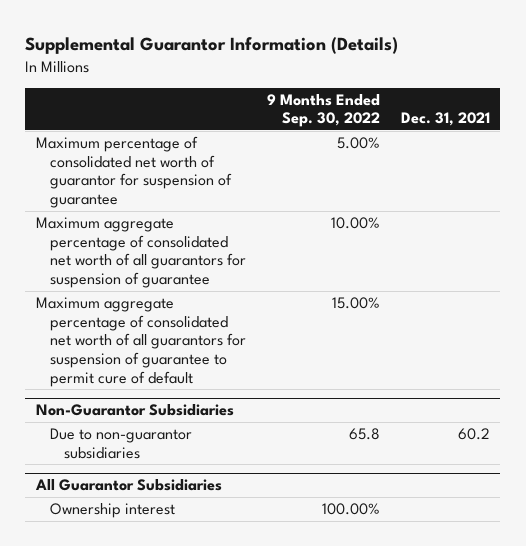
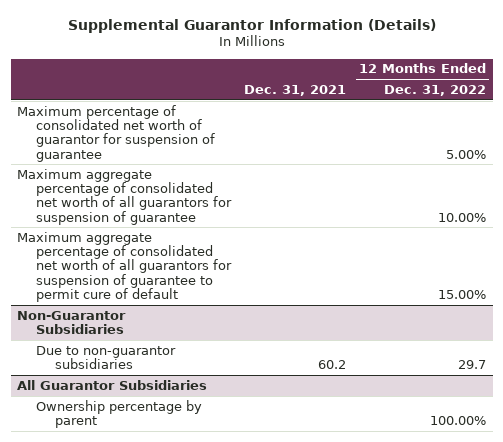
- | 9 Months Ended Sep. 30, 2022 | Dec. 31, 2021
+ | Dec. 31, 2021 | 12 Months Ended Dec. 31, 2022
@ All Guarantor Subsidiaries
- Ownership interest | 100.00% |
+ Ownership percentage by parent | | 100.00%

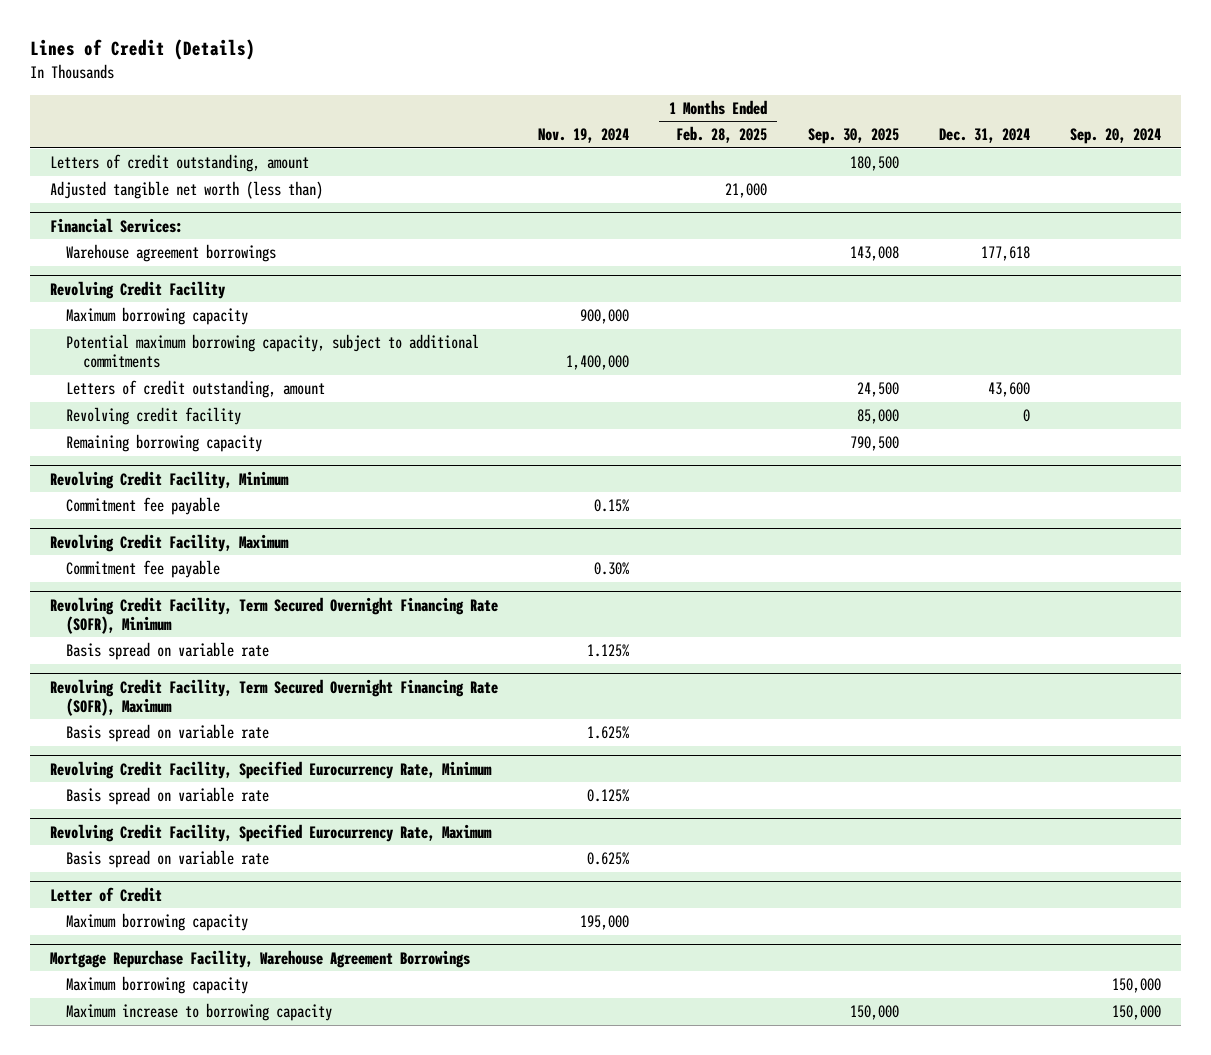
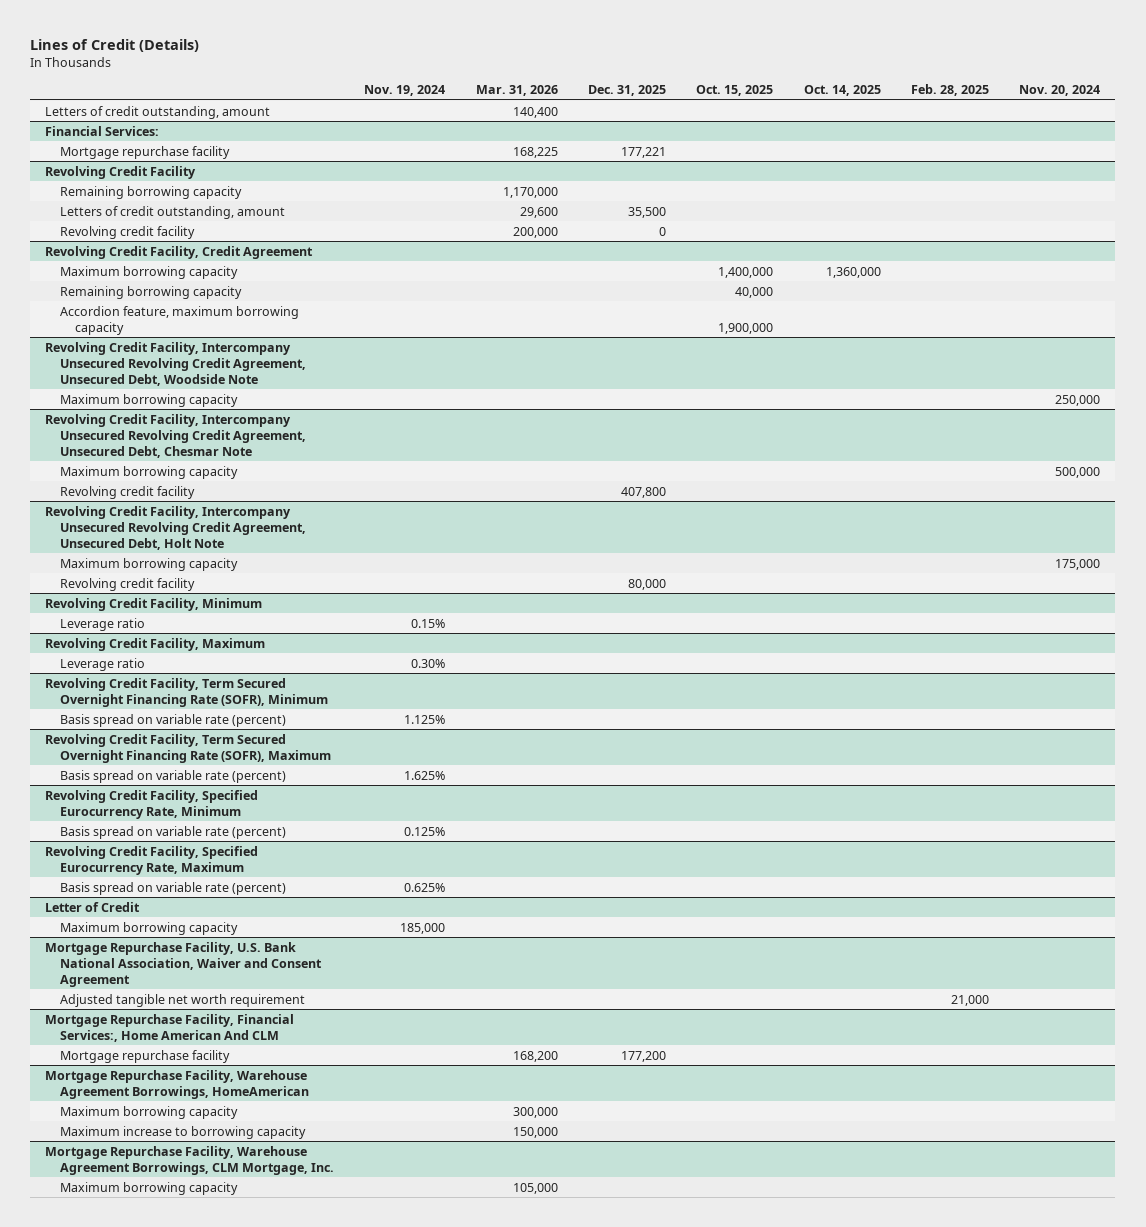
- | Nov. 19, 2024 | 1 Months Ended Feb. 28, 2025 | Sep. 30, 2025 | Dec. 31, 2024 | Sep. 20, 2024
+ | Nov. 19, 2024 | Mar. 31, 2026 | Dec. 31, 2025 | Oct. 15, 2025 | Oct. 14, 2025 | Feb. 28, 2025 | Nov. 20, 2024
- Adjusted tangible net worth (less than) | | 21,000 | | |
@ Financial Services:
- Warehouse agreement borrowings | | | 143,008 | 177,618 |
+ Mortgage repurchase facility | | 168,225 | 177,221 | | | |
@ Revolving Credit Facility
- Maximum borrowing capacity | 900,000 | | | |
- Potential maximum borrowing capacity, subject to additional commitments | 1,400,000 | | | |
moved up: Remaining borrowing capacity | | 1,170,000 | | | | |
+ Revolving Credit Facility, Credit Agreement
+ Maximum borrowing capacity | | | | 1,400,000 | 1,360,000 | |
+ Remaining borrowing capacity | | | | 40,000 | | |
+ Accordion feature, maximum borrowing capacity | | | | 1,900,000 | | |
+ Revolving Credit Facility, Intercompany Unsecured Revolving Credit Agreement, Unsecured Debt, Woodside Note
+ Maximum borrowing capacity | | | | | | | 250,000
+ Revolving Credit Facility, Intercompany Unsecured Revolving Credit Agreement, Unsecured Debt, Chesmar Note
+ Maximum borrowing capacity | | | | | | | 500,000
+ Revolving credit facility | | | 407,800 | | | |
+ Revolving Credit Facility, Intercompany Unsecured Revolving Credit Agreement, Unsecured Debt, Holt Note
+ Maximum borrowing capacity | | | | | | | 175,000
+ Revolving credit facility | | | 80,000 | | | |
@ Revolving Credit Facility, Minimum
- Commitment fee payable | 0.15% | | | |
+ Leverage ratio | 0.15% | | | | | |
@ Revolving Credit Facility, Maximum
- Commitment fee payable | 0.30% | | | |
+ Leverage ratio | 0.30% | | | | | |
@ Revolving Credit Facility, Term Secured Overnight Financing Rate (SOFR), Minimum
- Basis spread on variable rate | 1.125% | | | |
+ Basis spread on variable rate (percent) | 1.125% | | | | | |
@ Revolving Credit Facility, Term Secured Overnight Financing Rate (SOFR), Maximum
- Basis spread on variable rate | 1.625% | | | |
+ Basis spread on variable rate (percent) | 1.625% | | | | | |
@ Revolving Credit Facility, Specified Eurocurrency Rate, Minimum
- Basis spread on variable rate | 0.125% | | | |
+ Basis spread on variable rate (percent) | 0.125% | | | | | |
@ Revolving Credit Facility, Specified Eurocurrency Rate, Maximum
- Basis spread on variable rate | 0.625% | | | |
+ Basis spread on variable rate (percent) | 0.625% | | | | | |
@ Letter of Credit
- Maximum borrowing capacity | 195,000 | | | |
- Mortgage Repurchase Facility, Warehouse Agreement Borrowings
@ Letter of Credit
+ Maximum borrowing capacity | 185,000 | | | | | |
+ Mortgage Repurchase Facility, U.S. Bank National Association, Waiver and Consent Agreement
+ Adjusted tangible net worth requirement | | | | | | 21,000 |
+ Mortgage Repurchase Facility, Financial Services:, Home American And CLM
+ Mortgage repurchase facility | | 168,200 | 177,200 | | | |
+ Mortgage Repurchase Facility, Warehouse Agreement Borrowings, HomeAmerican
+ Mortgage Repurchase Facility, Warehouse Agreement Borrowings, CLM Mortgage, Inc.
+ Maximum borrowing capacity | | 105,000 | | | | |

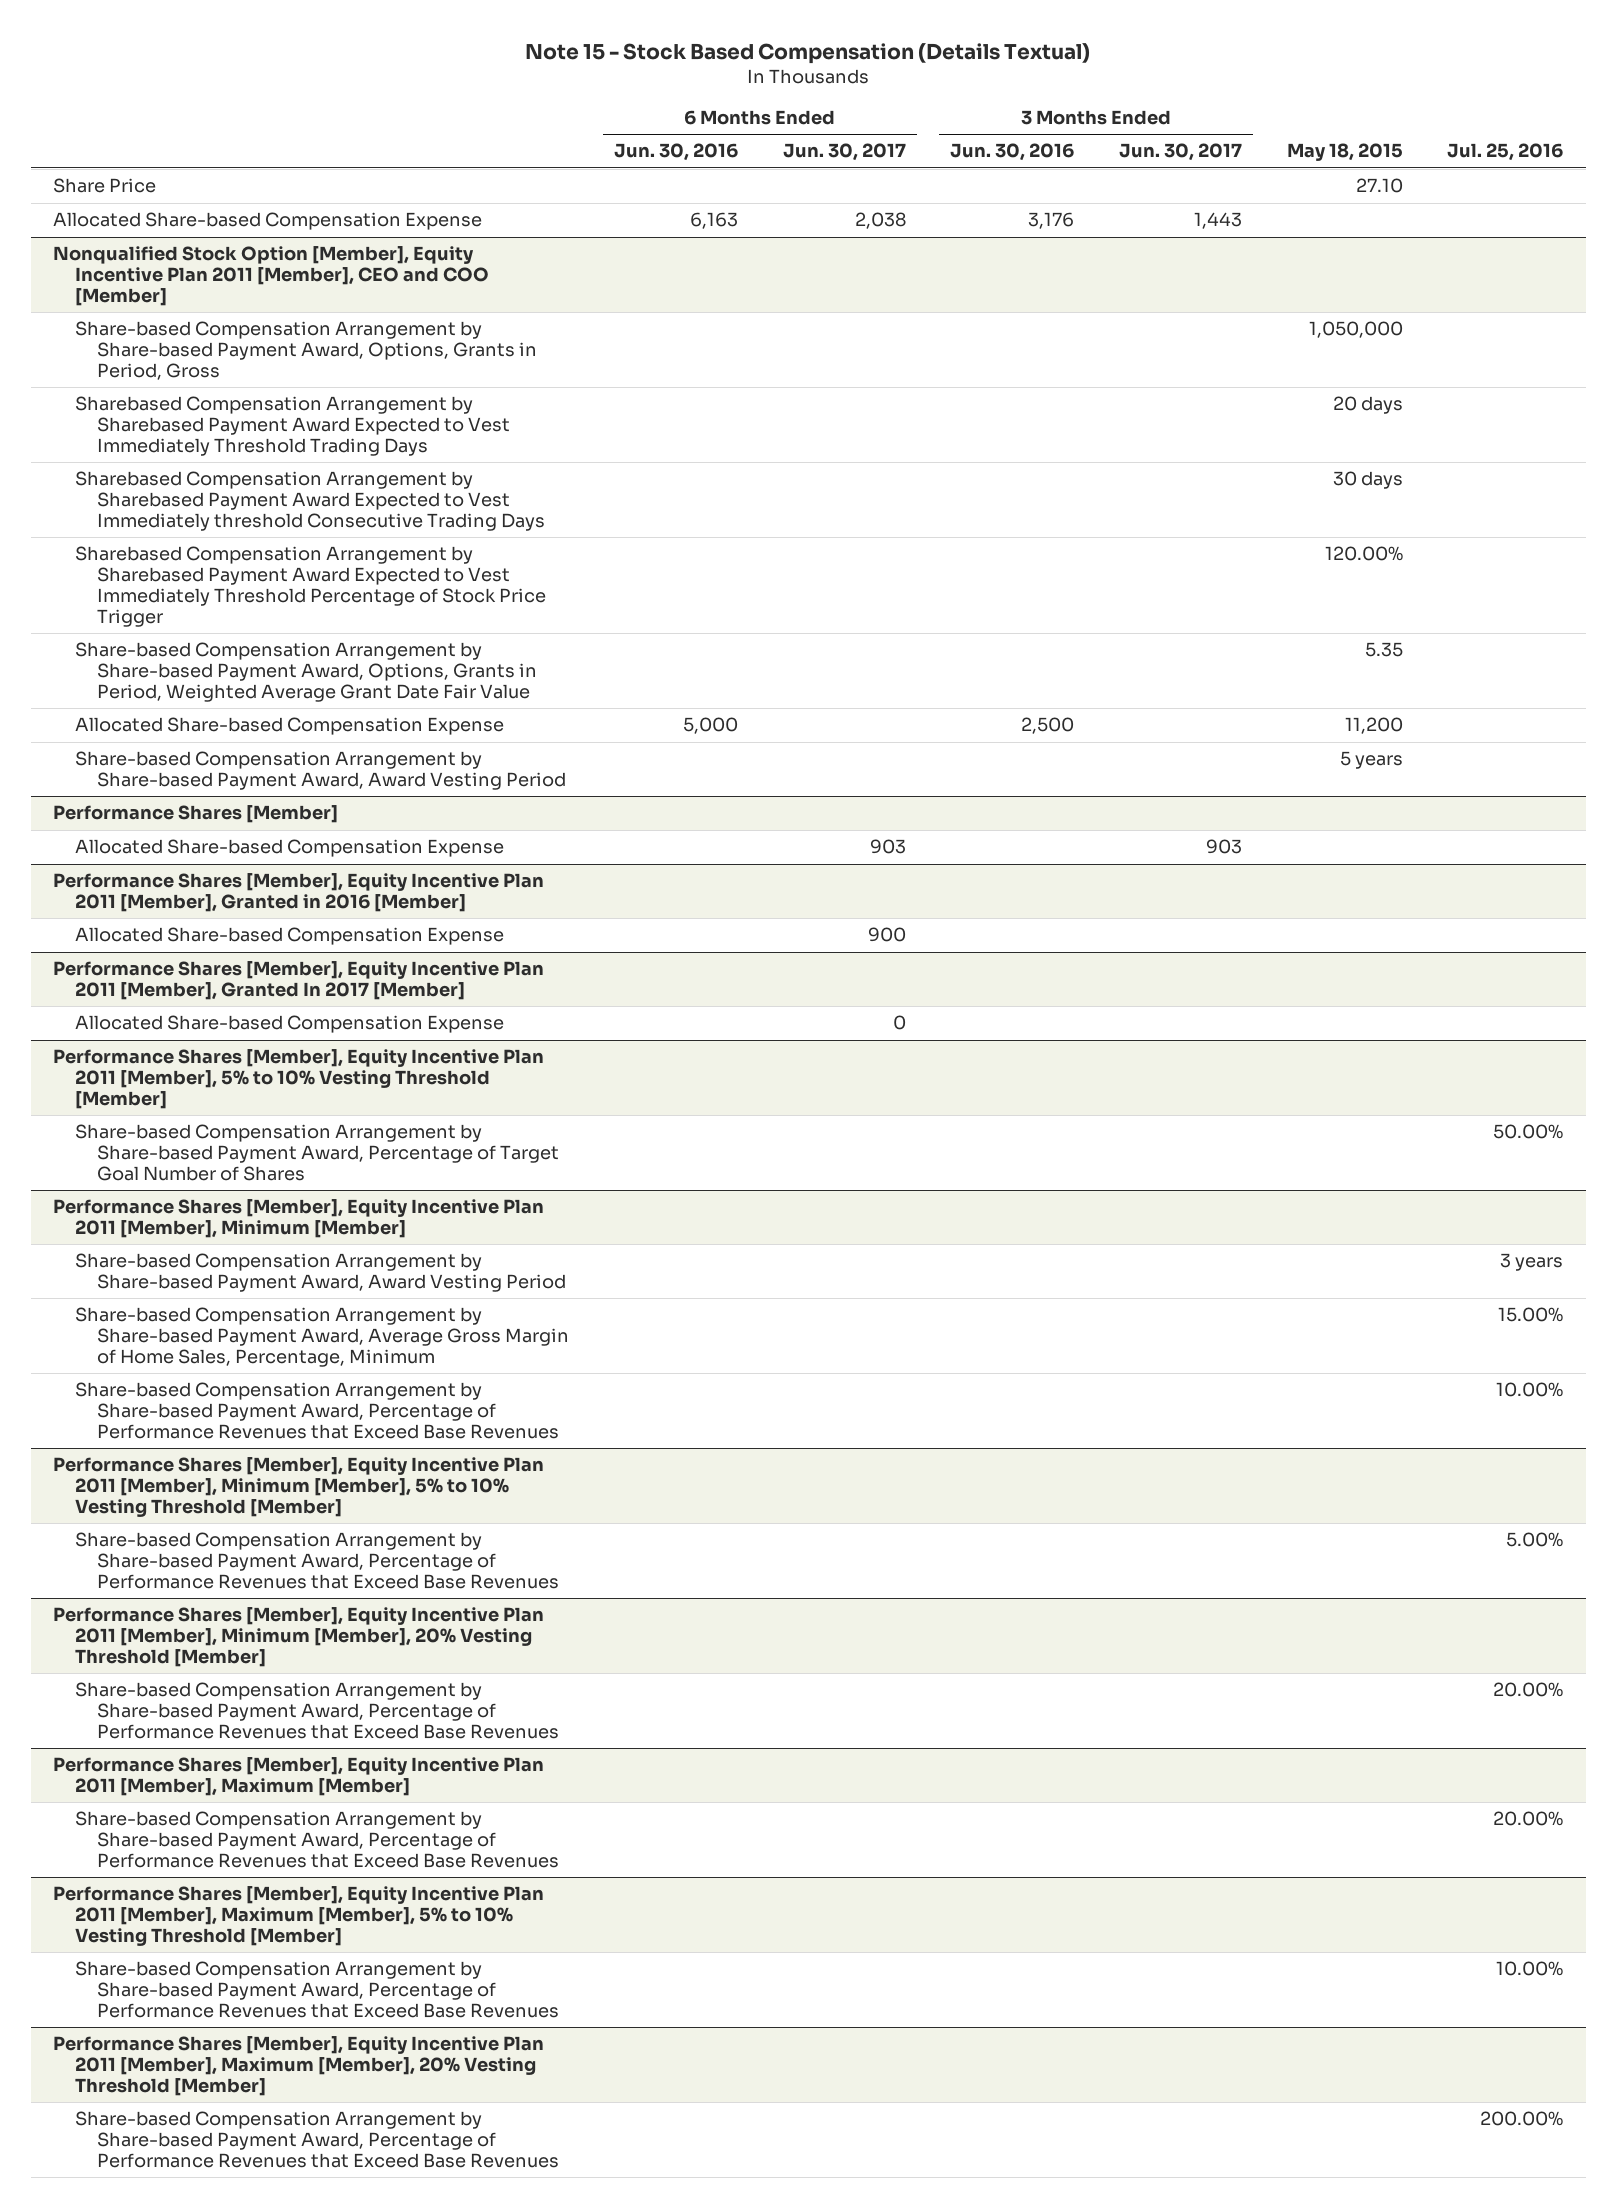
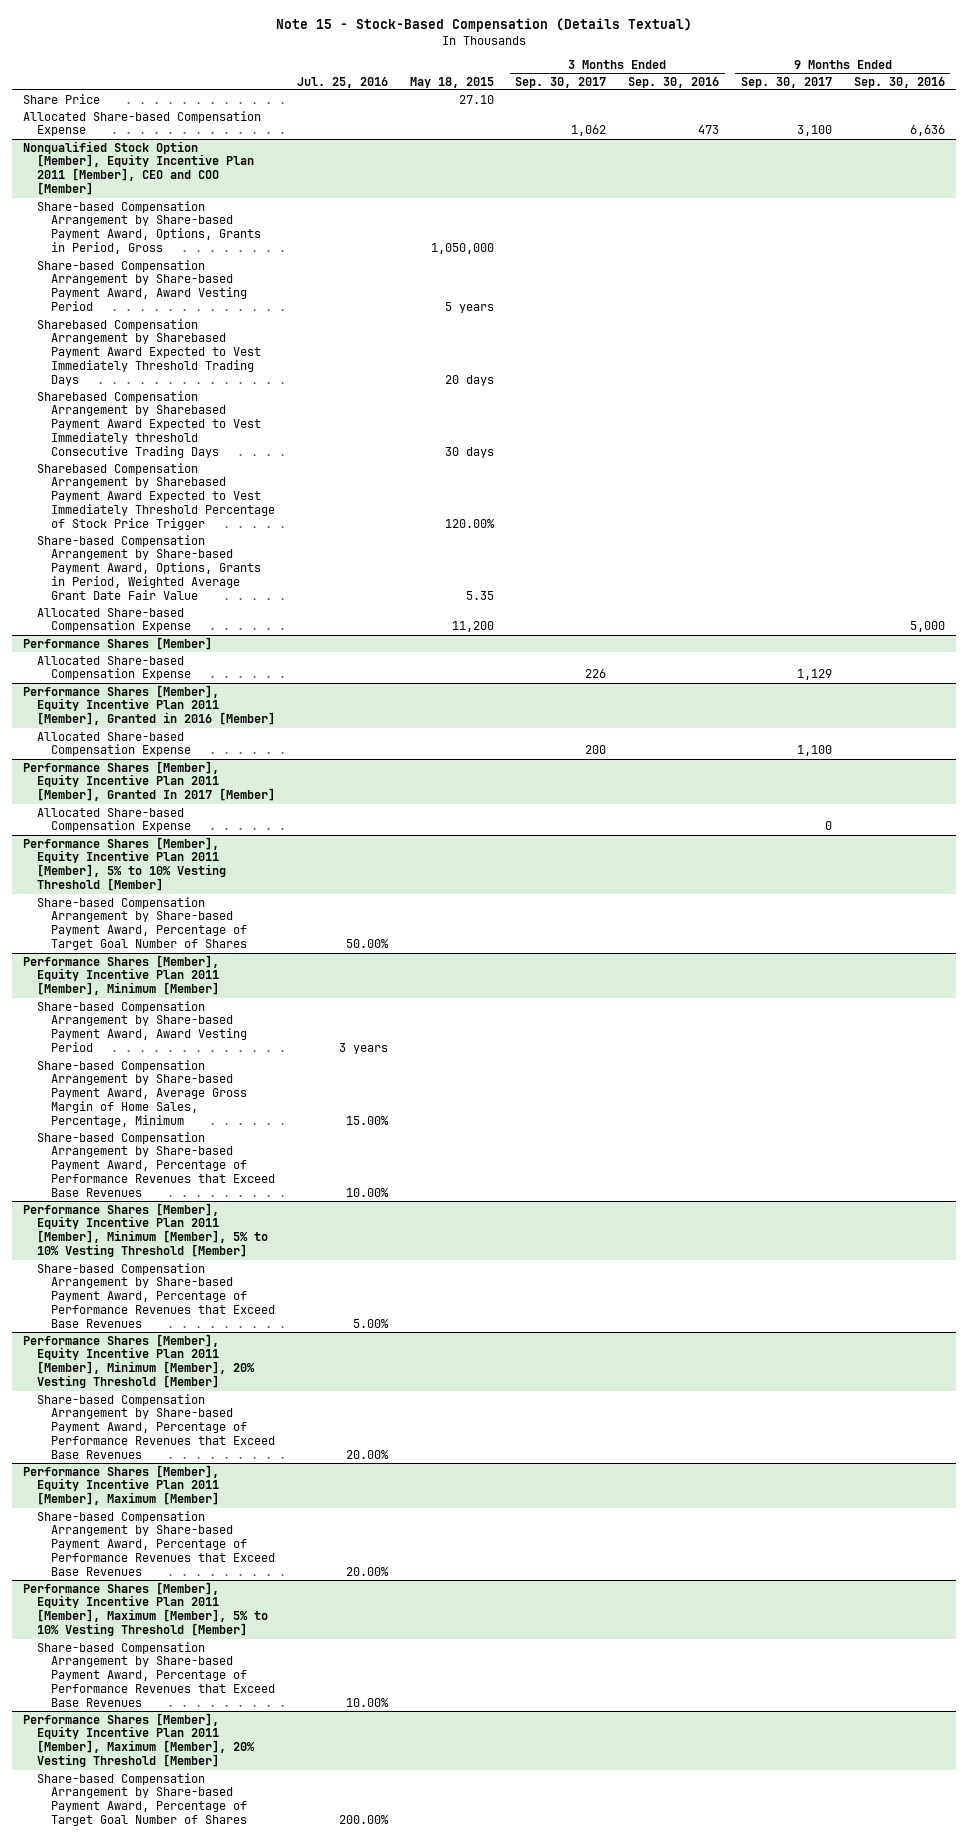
- Note 15 - Stock Based Compensation (Details Textual)
+ Note 15 - Stock-Based Compensation (Details Textual)
- | 6 Months Ended Jun. 30, 2016 | 6 Months Ended Jun. 30, 2017 | 3 Months Ended Jun. 30, 2016 | 3 Months Ended Jun. 30, 2017 | May 18, 2015 | Jul. 25, 2016
+ | Jul. 25, 2016 | May 18, 2015 | 3 Months Ended Sep. 30, 2017 | 3 Months Ended Sep. 30, 2016 | 9 Months Ended Sep. 30, 2017 | 9 Months Ended Sep. 30, 2016
@ Nonqualified Stock Option [Member], Equity Incentive Plan 2011 [Member], CEO and COO [Member]
moved up: Share-based Compensation Arrangement by Share-based Payment Award, Award Vesting Period | | 5 years | | | |
@ Performance Shares [Member], Equity Incentive Plan 2011 [Member], Maximum [Member], 20% Vesting Threshold [Member]
- Share-based Compensation Arrangement by Share-based Payment Award, Percentage of Performance Revenues that Exceed Base Revenues | | | | | | 200.00%
+ Share-based Compensation Arrangement by Share-based Payment Award, Percentage of Target Goal Number of Shares | 200.00% | | | | |

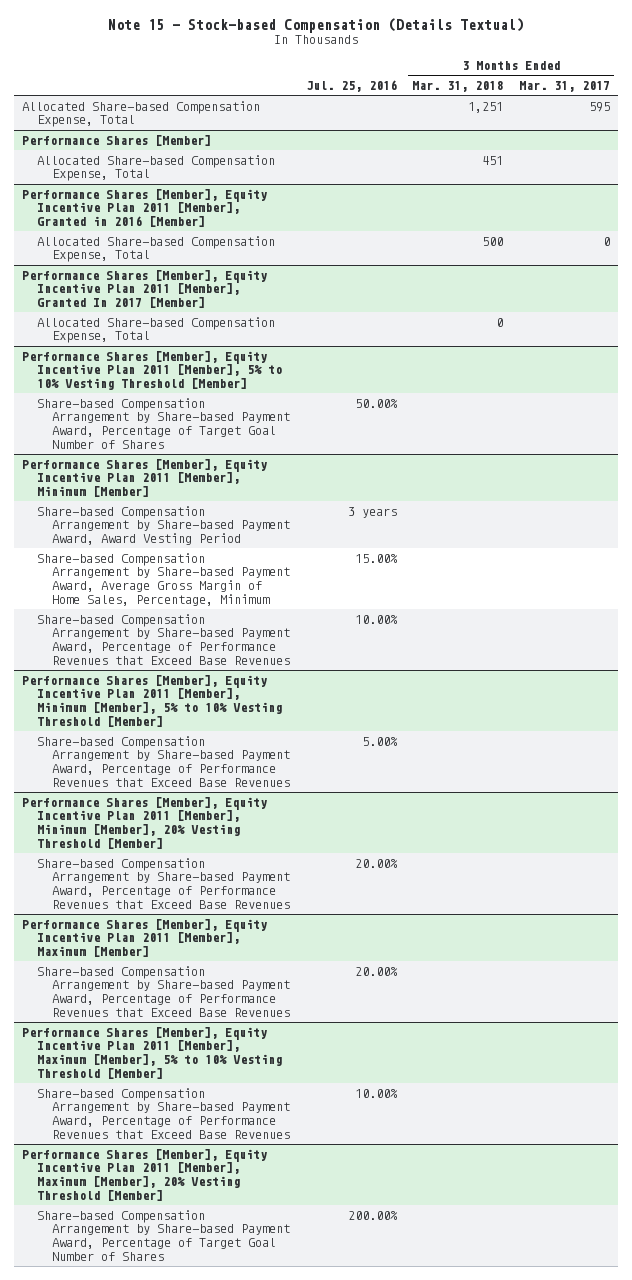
- Note 15 - Stock-Based Compensation (Details Textual)
+ Note 15 - Stock-based Compensation (Details Textual)
- | Jul. 25, 2016 | May 18, 2015 | 3 Months Ended Sep. 30, 2017 | 3 Months Ended Sep. 30, 2016 | 9 Months Ended Sep. 30, 2017 | 9 Months Ended Sep. 30, 2016
+ | Jul. 25, 2016 | 3 Months Ended Mar. 31, 2018 | 3 Months Ended Mar. 31, 2017
- Share Price | | 27.10 | | | |
- Allocated Share-based Compensation Expense | | | 1,062 | 473 | 3,100 | 6,636
- Nonqualified Stock Option [Member], Equity Incentive Plan 2011 [Member], CEO and COO [Member]
- Share-based Compensation Arrangement by Share-based Payment Award, Options, Grants in Period, Gross | | 1,050,000 | | | |
- Share-based Compensation Arrangement by Share-based Payment Award, Award Vesting Period | | 5 years | | | |
- Sharebased Compensation Arrangement by Sharebased Payment Award Expected to Vest Immediately Threshold Trading Days | | 20 days | | | |
- Sharebased Compensation Arrangement by Sharebased Payment Award Expected to Vest Immediately threshold Consecutive Trading Days | | 30 days | | | |
- Sharebased Compensation Arrangement by Sharebased Payment Award Expected to Vest Immediately Threshold Percentage of Stock Price Trigger | | 120.00% | | | |
- Share-based Compensation Arrangement by Share-based Payment Award, Options, Grants in Period, Weighted Average Grant Date Fair Value | | 5.35 | | | |
- Allocated Share-based Compensation Expense | | 11,200 | | | | 5,000
+ Allocated Share-based Compensation Expense, Total | | 1,251 | 595
@ Performance Shares [Member]
- Allocated Share-based Compensation Expense | | | 226 | | 1,129 |
+ Allocated Share-based Compensation Expense, Total | | 451 |
@ Performance Shares [Member], Equity Incentive Plan 2011 [Member], Granted in 2016 [Member]
- Allocated Share-based Compensation Expense | | | 200 | | 1,100 |
+ Allocated Share-based Compensation Expense, Total | | 500 | 0
@ Performance Shares [Member], Equity Incentive Plan 2011 [Member], Granted In 2017 [Member]
- Allocated Share-based Compensation Expense | | | | | 0 |
+ Allocated Share-based Compensation Expense, Total | | 0 |

